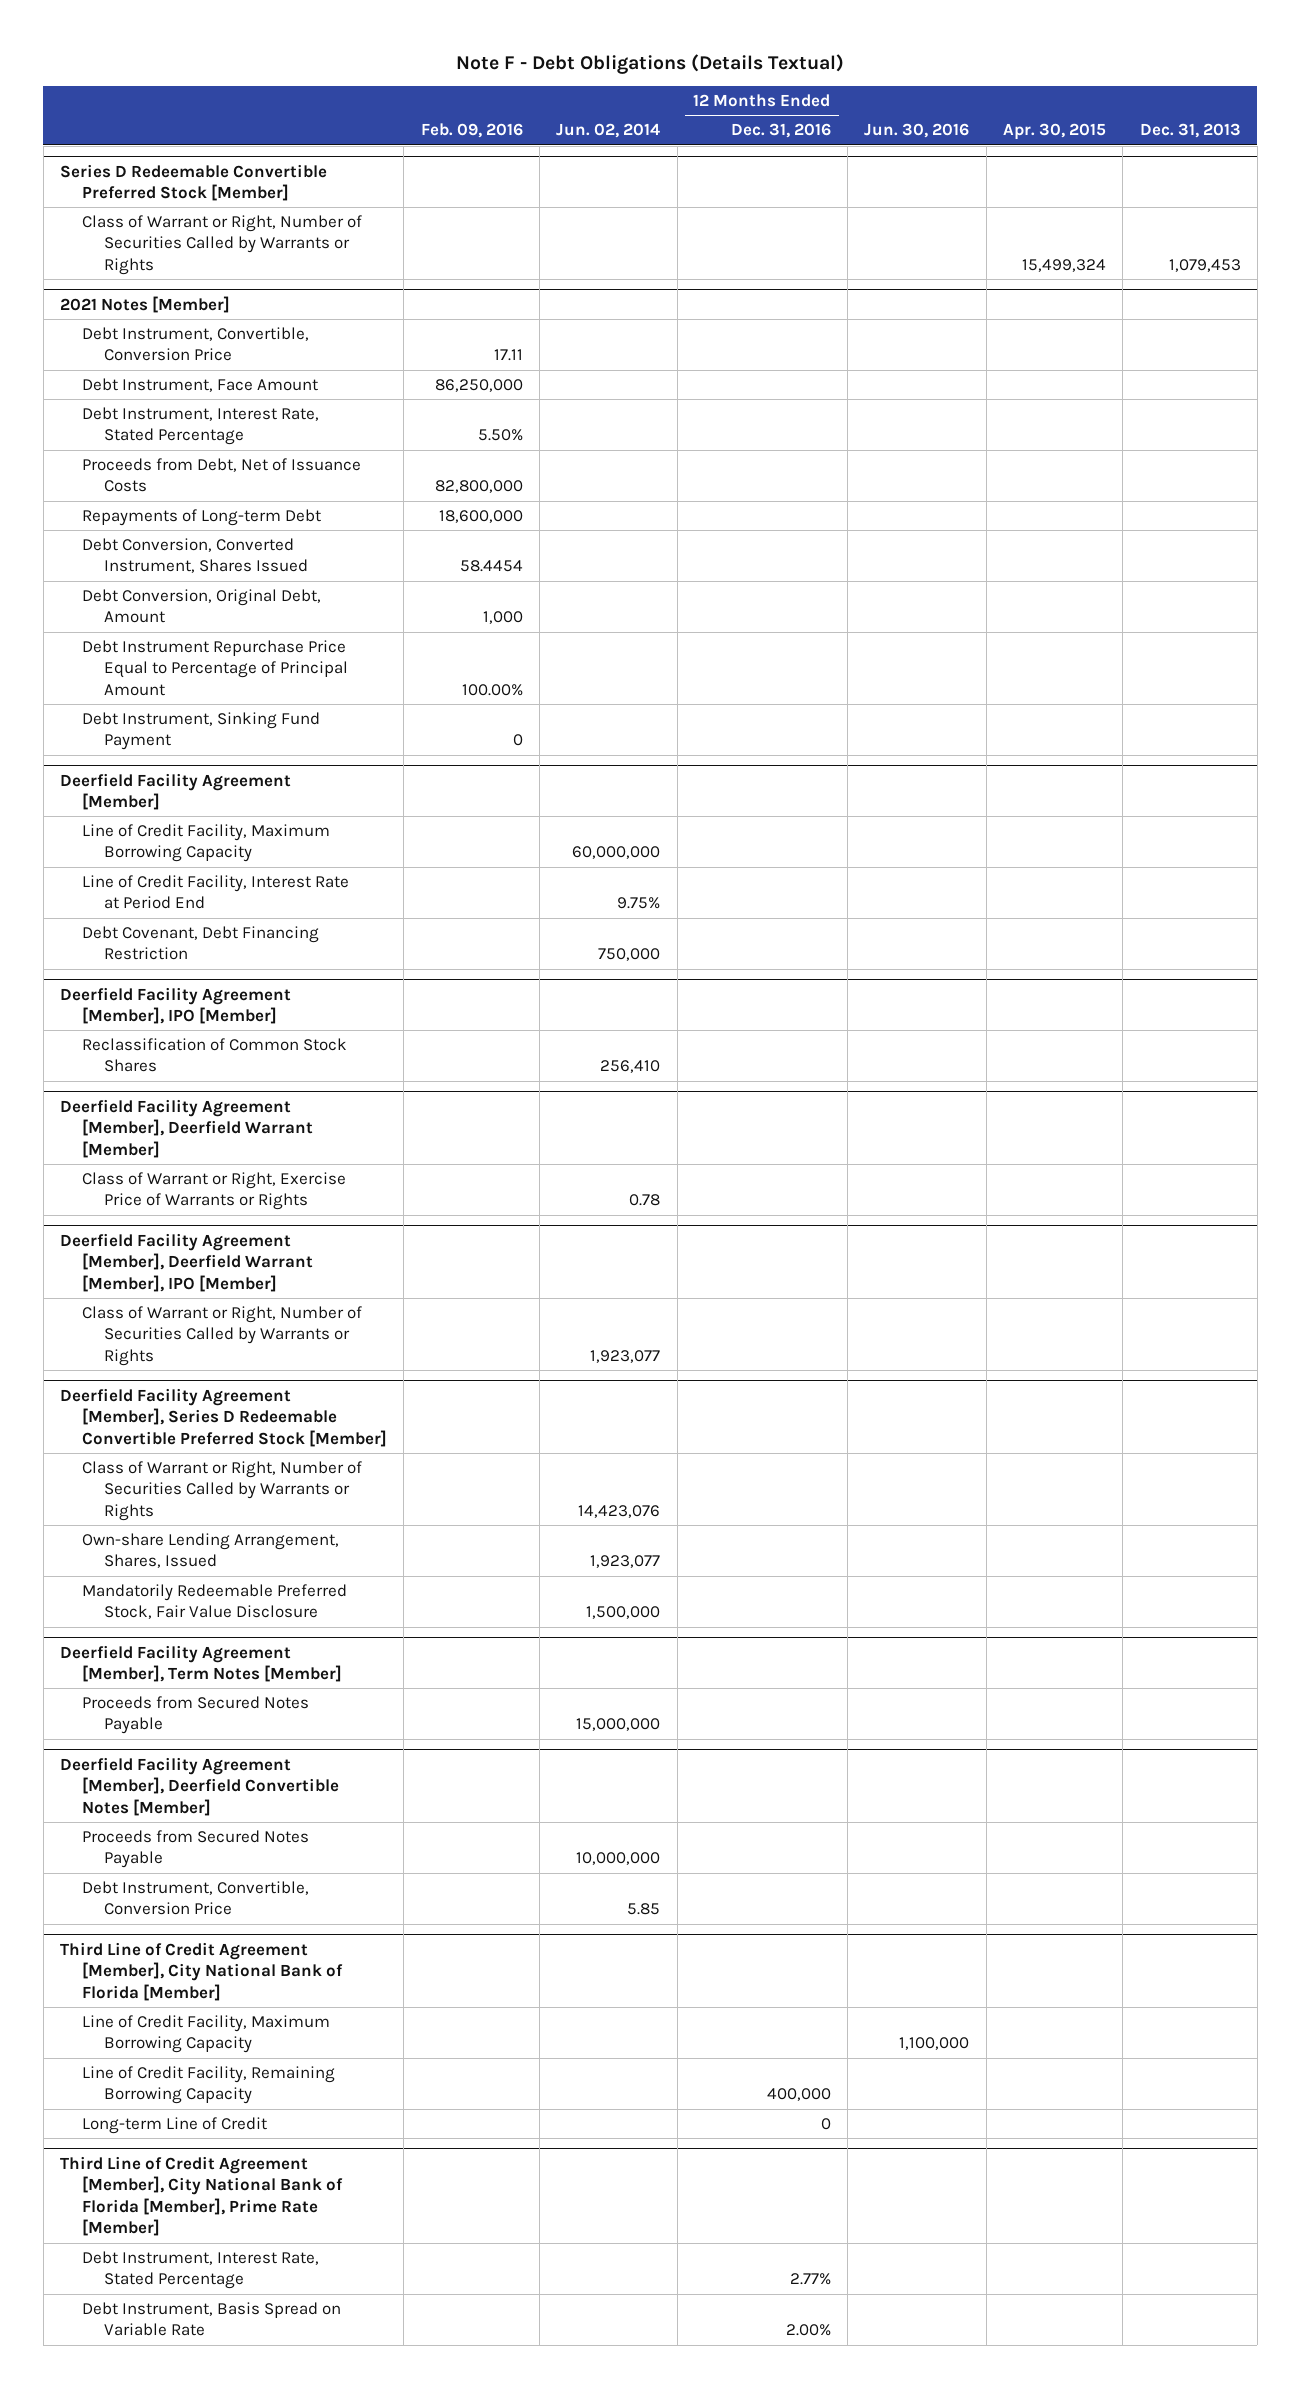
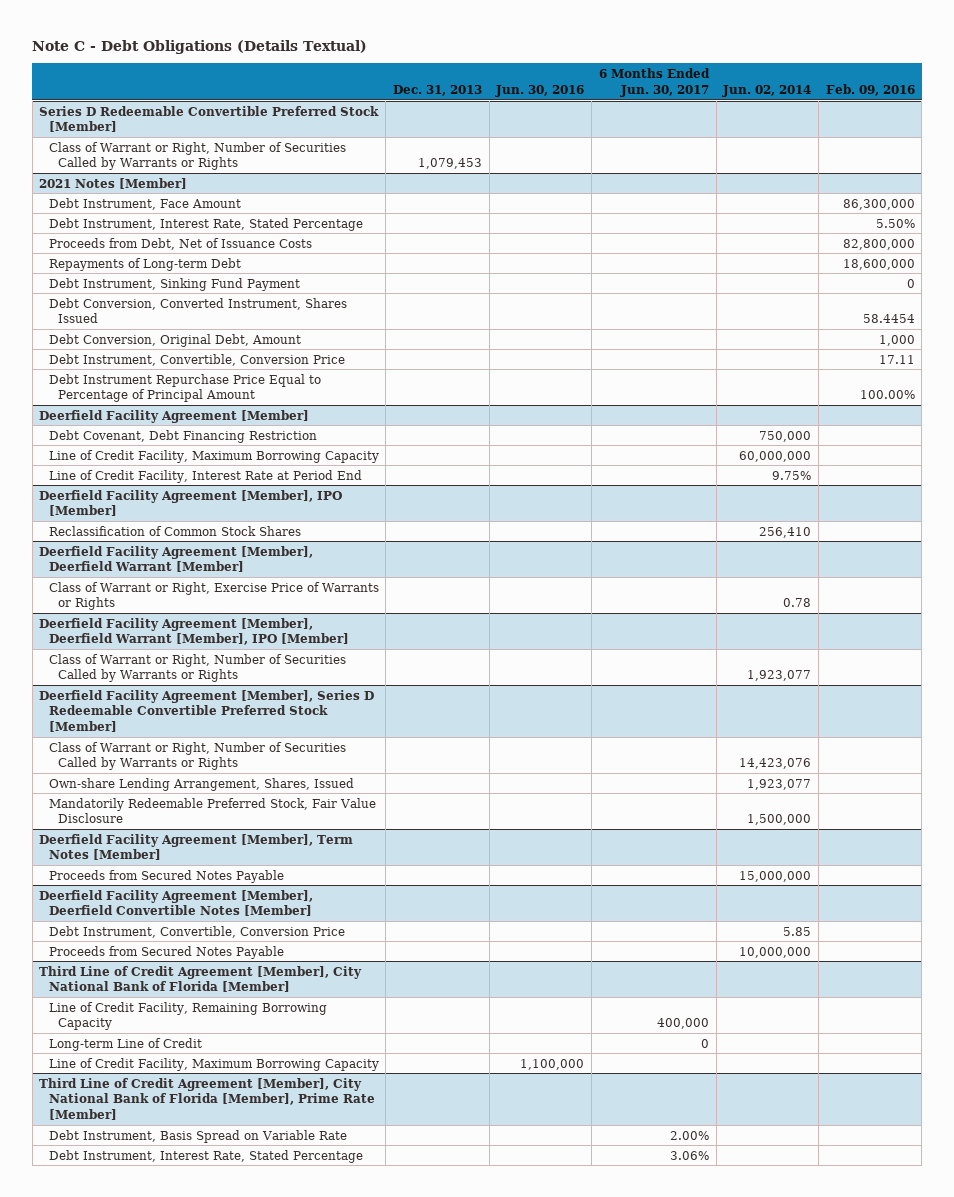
- Note F - Debt Obligations (Details Textual)
+ Note C - Debt Obligations (Details Textual)
- | Feb. 09, 2016 | Jun. 02, 2014 | 12 Months Ended Dec. 31, 2016 | Jun. 30, 2016 | Apr. 30, 2015 | Dec. 31, 2013
+ | Dec. 31, 2013 | Jun. 30, 2016 | 6 Months Ended Jun. 30, 2017 | Jun. 02, 2014 | Feb. 09, 2016
@ 2021 Notes [Member]
- Debt Instrument, Face Amount | 86,250,000 | | | | |
+ Debt Instrument, Face Amount | | | | | 86,300,000
moved up: Debt Instrument, Sinking Fund Payment | | | | | 0
moved down: Debt Instrument, Convertible, Conversion Price | | | | | 17.11
@ Deerfield Facility Agreement [Member]
moved up: Debt Covenant, Debt Financing Restriction | | | | 750,000 |
@ Deerfield Facility Agreement [Member], Deerfield Convertible Notes [Member]
moved down: Proceeds from Secured Notes Payable | | | | 10,000,000 |
@ Third Line of Credit Agreement [Member], City National Bank of Florida [Member]
moved down: Line of Credit Facility, Maximum Borrowing Capacity | | 1,100,000 | | |
@ Third Line of Credit Agreement [Member], City National Bank of Florida [Member], Prime Rate [Member]
moved down: Debt Instrument, Interest Rate, Stated Percentage | | | 3.06% | |

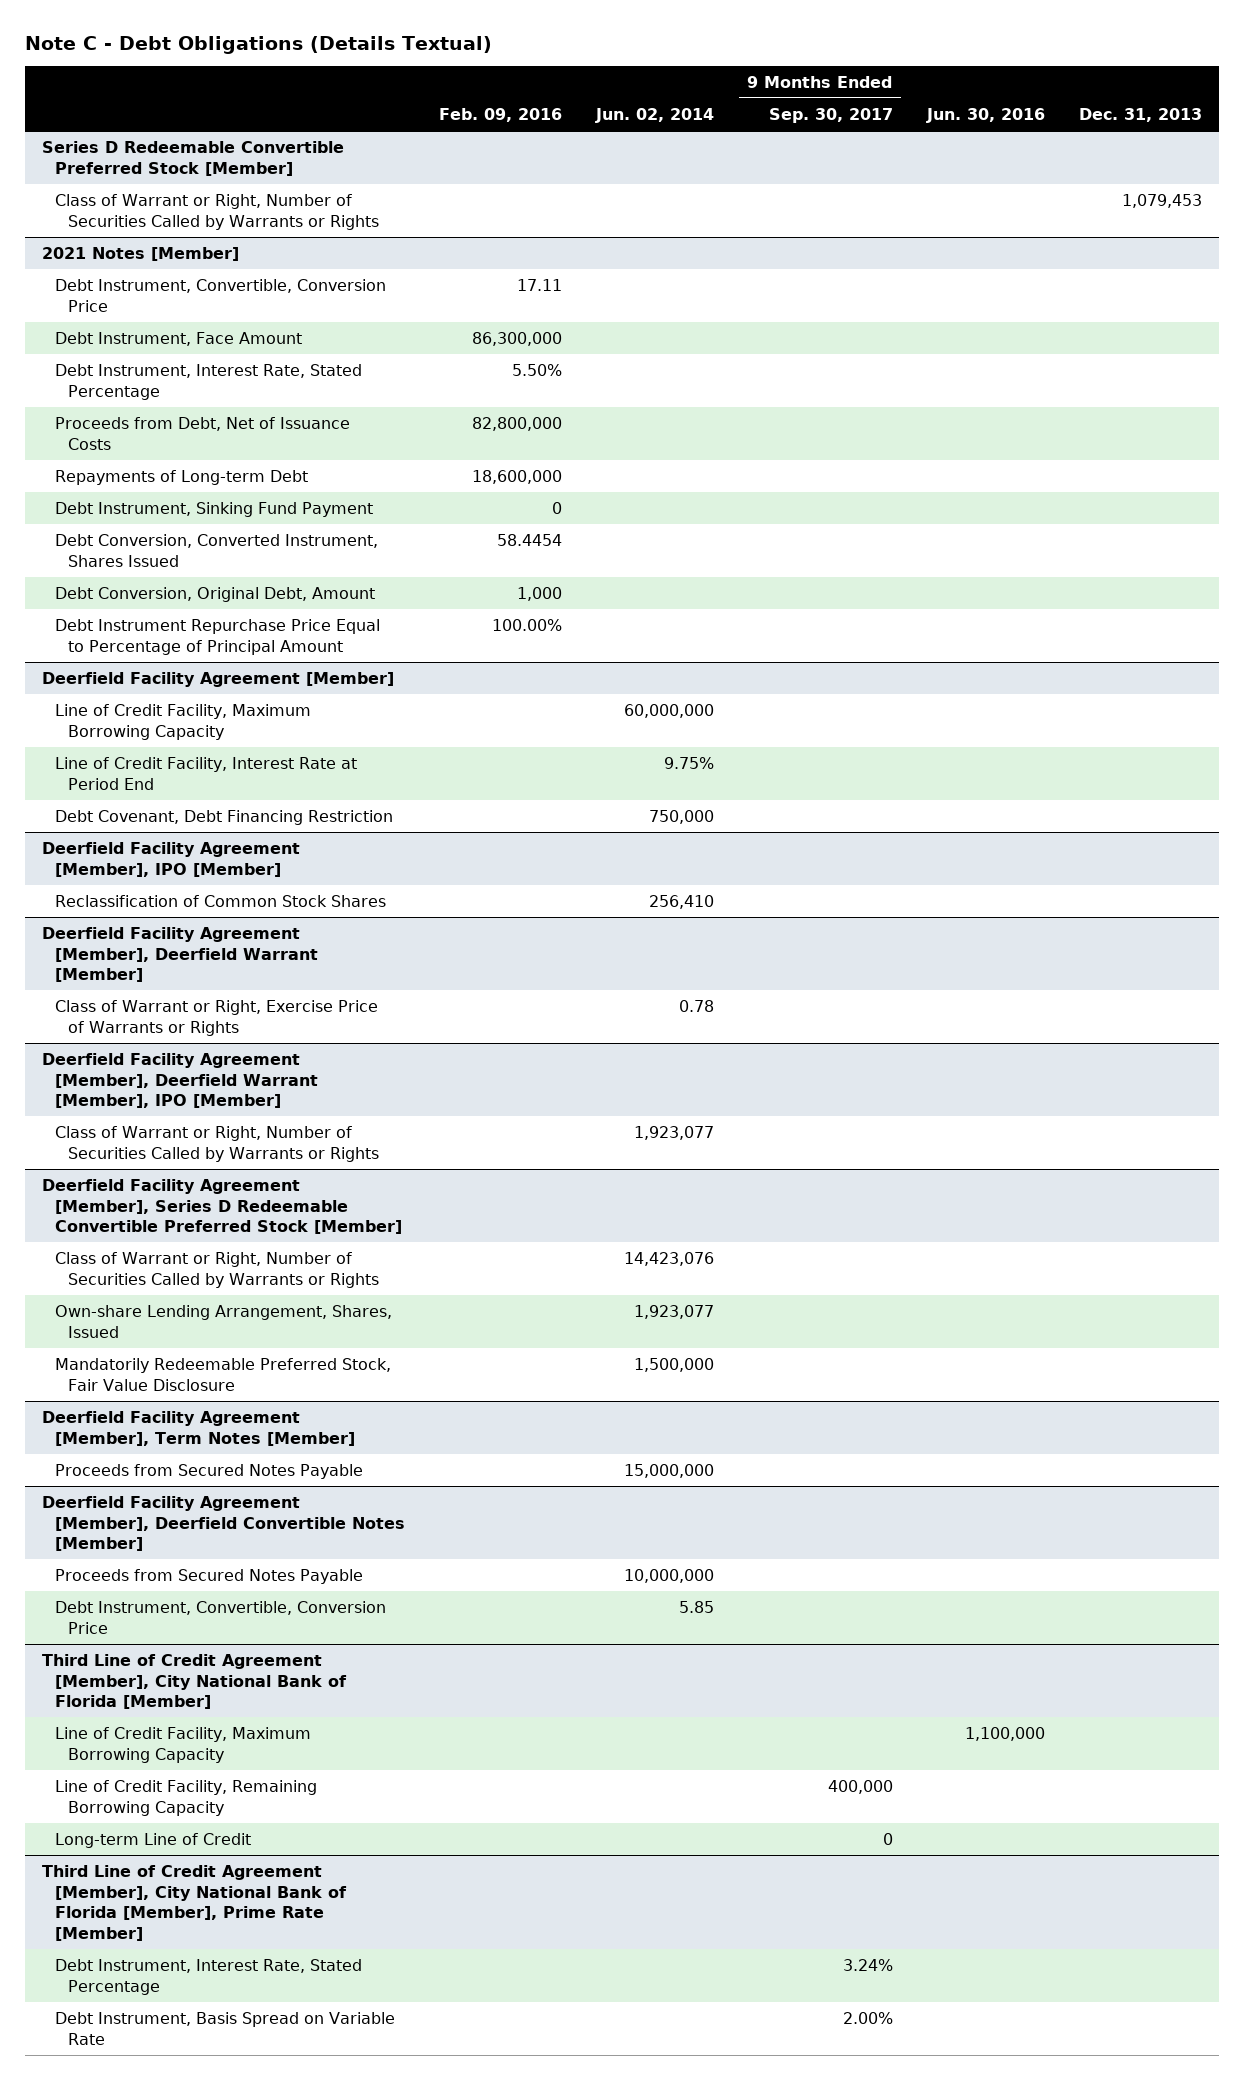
- | Dec. 31, 2013 | Jun. 30, 2016 | 6 Months Ended Jun. 30, 2017 | Jun. 02, 2014 | Feb. 09, 2016
+ | Feb. 09, 2016 | Jun. 02, 2014 | 9 Months Ended Sep. 30, 2017 | Jun. 30, 2016 | Dec. 31, 2013
@ 2021 Notes [Member]
moved up: Debt Instrument, Convertible, Conversion Price | 17.11 | | | |
@ Deerfield Facility Agreement [Member]
moved down: Debt Covenant, Debt Financing Restriction | | 750,000 | | |
@ Deerfield Facility Agreement [Member], Deerfield Convertible Notes [Member]
moved down: Debt Instrument, Convertible, Conversion Price | | 5.85 | | |
@ Third Line of Credit Agreement [Member], City National Bank of Florida [Member]
moved up: Line of Credit Facility, Maximum Borrowing Capacity | | | | 1,100,000 |
@ Third Line of Credit Agreement [Member], City National Bank of Florida [Member], Prime Rate [Member]
moved down: Debt Instrument, Basis Spread on Variable Rate | | | 2.00% | |

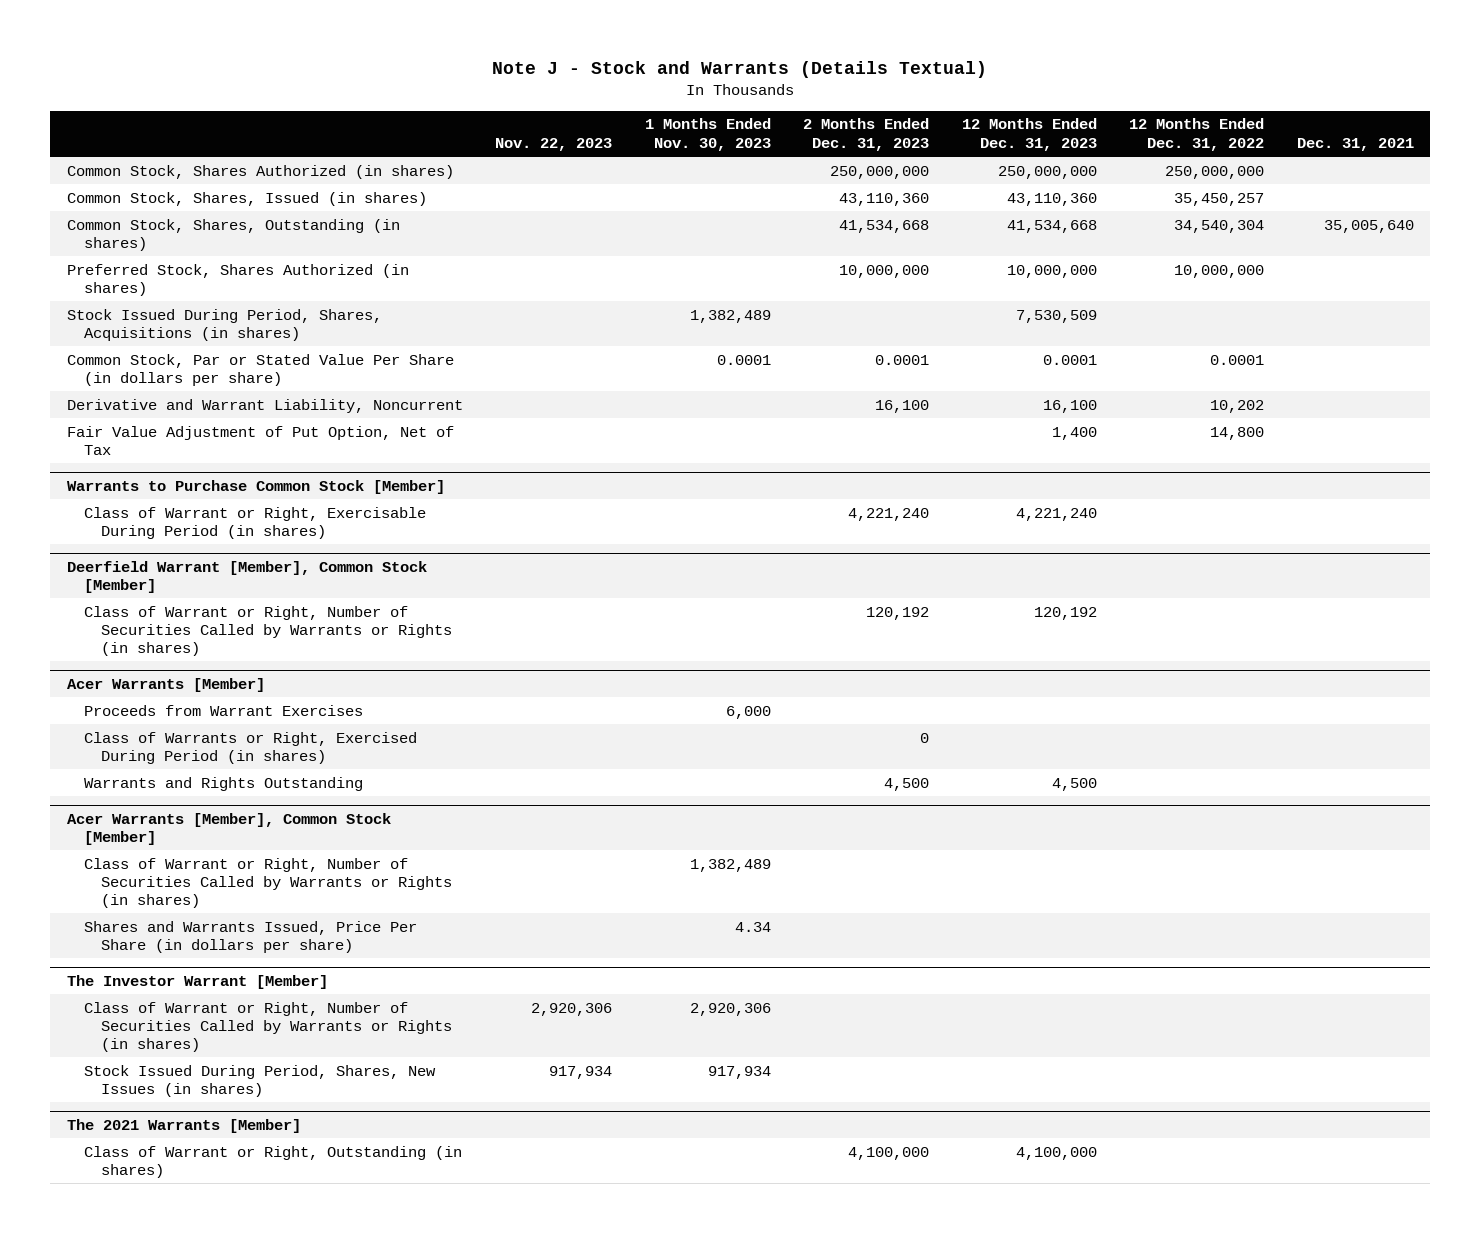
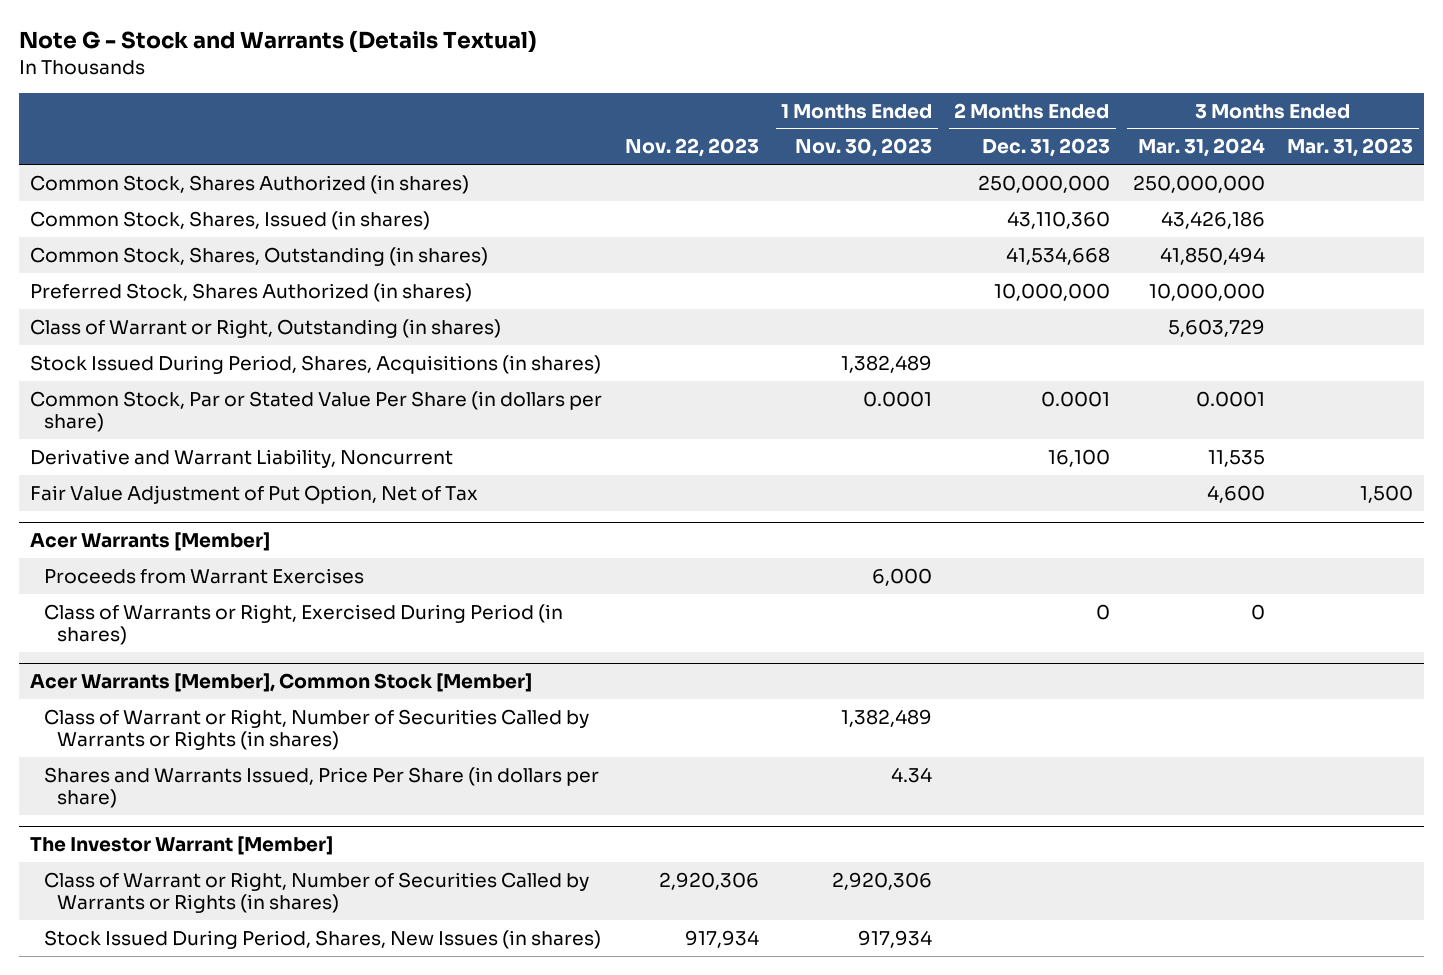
- Note J - Stock and Warrants (Details Textual)
+ Note G - Stock and Warrants (Details Textual)
- | Nov. 22, 2023 | 1 Months Ended Nov. 30, 2023 | 2 Months Ended Dec. 31, 2023 | 12 Months Ended Dec. 31, 2023 | 12 Months Ended Dec. 31, 2022 | Dec. 31, 2021
+ | Nov. 22, 2023 | 1 Months Ended Nov. 30, 2023 | 2 Months Ended Dec. 31, 2023 | 3 Months Ended Mar. 31, 2024 | 3 Months Ended Mar. 31, 2023
+ Class of Warrant or Right, Outstanding (in shares) | | | | 5,603,729 |
- Warrants to Purchase Common Stock [Member]
- Class of Warrant or Right, Exercisable During Period (in shares) | | | 4,221,240 | 4,221,240 | |
- Deerfield Warrant [Member], Common Stock [Member]
- Class of Warrant or Right, Number of Securities Called by Warrants or Rights (in shares) | | | 120,192 | 120,192 | |
@ Acer Warrants [Member]
- Warrants and Rights Outstanding | | | 4,500 | 4,500 | |
- The 2021 Warrants [Member]
- Class of Warrant or Right, Outstanding (in shares) | | | 4,100,000 | 4,100,000 | |

